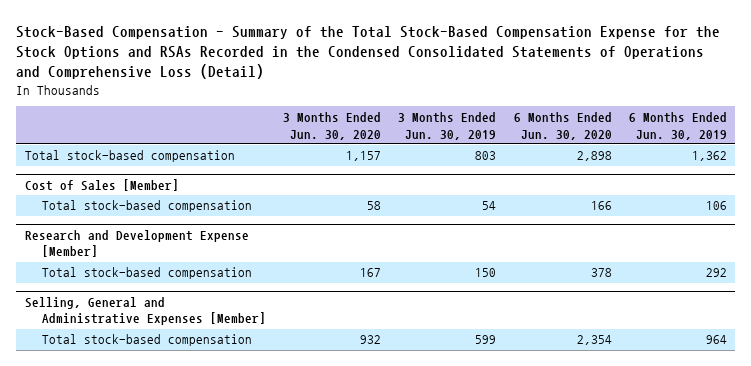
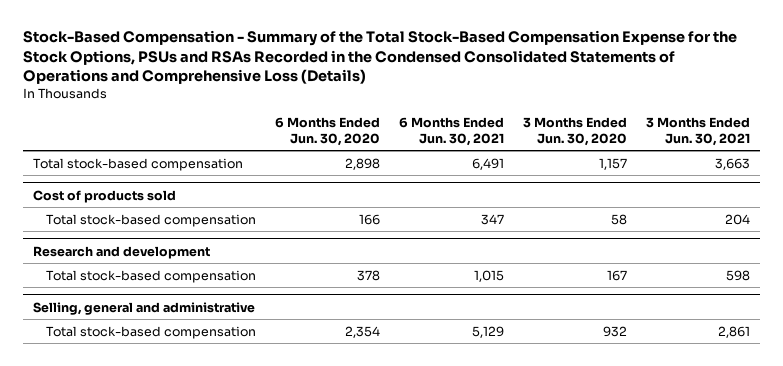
- Stock-Based Compensation - Summary of the Total Stock-Based Compensation Expense for the Stock Options and RSAs Recorded in the Condensed Consolidated Statements of Operations and Comprehensive Loss (Detail)
+ Stock-Based Compensation - Summary of the Total Stock-Based Compensation Expense for the Stock Options, PSUs and RSAs Recorded in the Condensed Consolidated Statements of Operations and Comprehensive Loss (Details)
- | 3 Months Ended Jun. 30, 2020 | 3 Months Ended Jun. 30, 2019 | 6 Months Ended Jun. 30, 2020 | 6 Months Ended Jun. 30, 2019
+ | 6 Months Ended Jun. 30, 2020 | 6 Months Ended Jun. 30, 2021 | 3 Months Ended Jun. 30, 2020 | 3 Months Ended Jun. 30, 2021
- Cost of Sales [Member]
+ Cost of products sold
- Research and Development Expense [Member]
+ Research and development
- Selling, General and Administrative Expenses [Member]
+ Selling, general and administrative

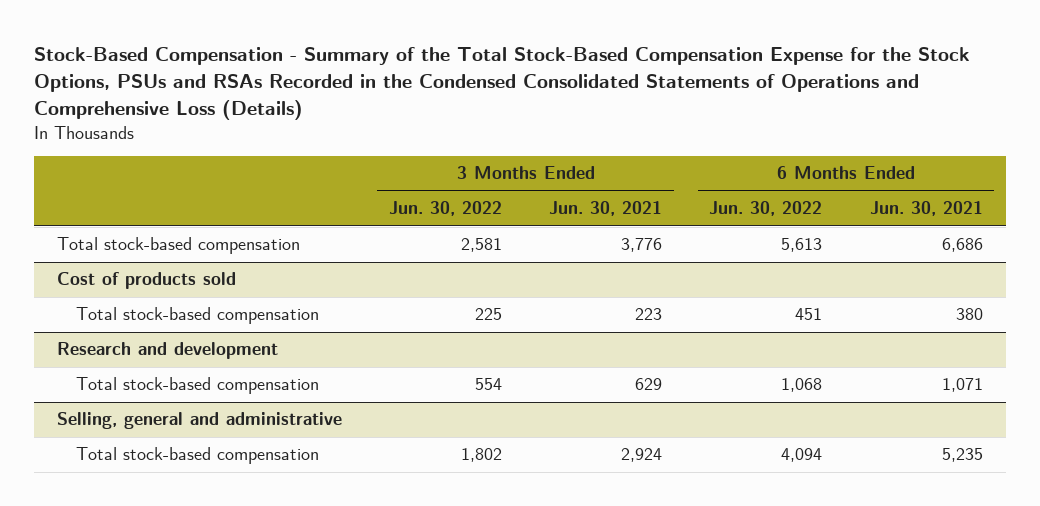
- | 6 Months Ended Jun. 30, 2020 | 6 Months Ended Jun. 30, 2021 | 3 Months Ended Jun. 30, 2020 | 3 Months Ended Jun. 30, 2021
+ | 3 Months Ended Jun. 30, 2022 | 3 Months Ended Jun. 30, 2021 | 6 Months Ended Jun. 30, 2022 | 6 Months Ended Jun. 30, 2021
- Total stock-based compensation | 2,898 | 6,491 | 1,157 | 3,663
+ Total stock-based compensation | 2,581 | 3,776 | 5,613 | 6,686
@ Cost of products sold
- Total stock-based compensation | 166 | 347 | 58 | 204
+ Total stock-based compensation | 225 | 223 | 451 | 380
@ Research and development
- Total stock-based compensation | 378 | 1,015 | 167 | 598
+ Total stock-based compensation | 554 | 629 | 1,068 | 1,071
@ Selling, general and administrative
- Total stock-based compensation | 2,354 | 5,129 | 932 | 2,861
+ Total stock-based compensation | 1,802 | 2,924 | 4,094 | 5,235

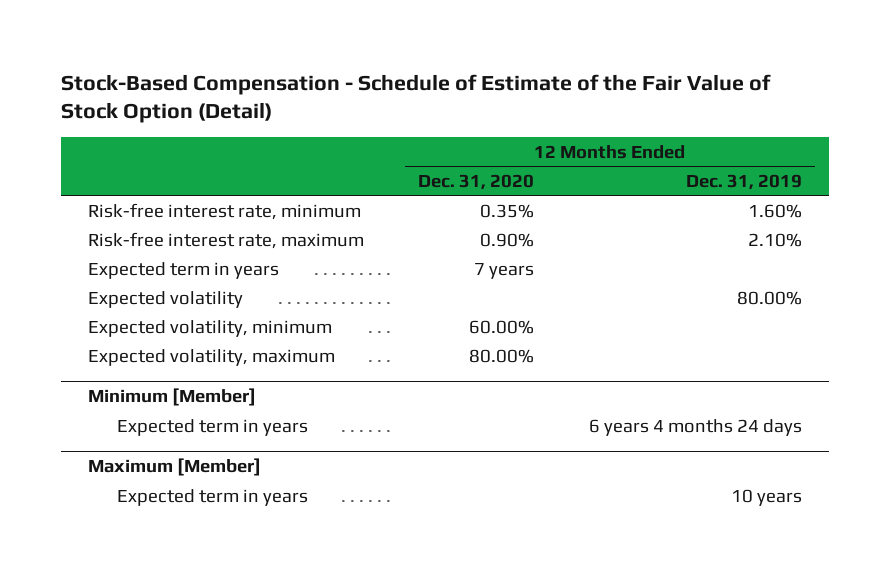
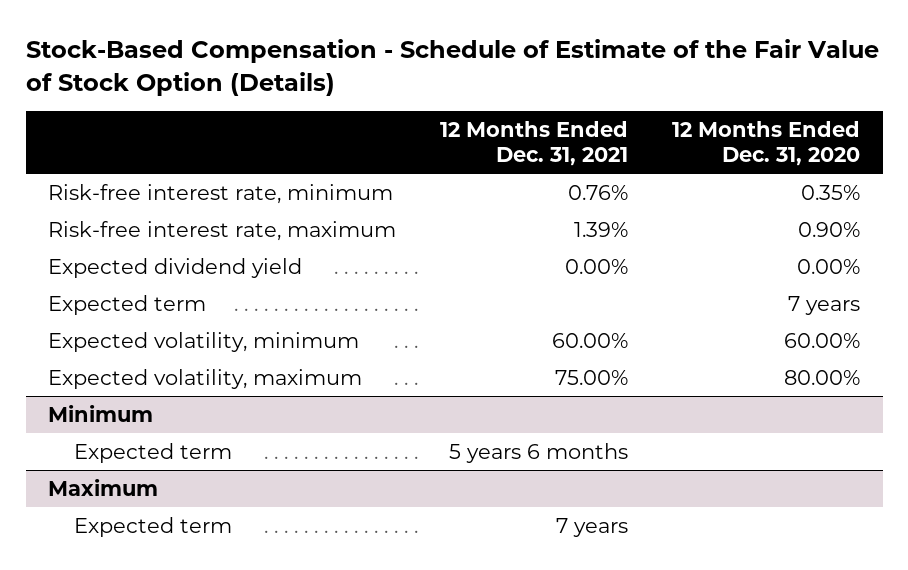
- Stock-Based Compensation - Schedule of Estimate of the Fair Value of Stock Option (Detail)
+ Stock-Based Compensation - Schedule of Estimate of the Fair Value of Stock Option (Details)
- | 12 Months Ended Dec. 31, 2020 | 12 Months Ended Dec. 31, 2019
+ | 12 Months Ended Dec. 31, 2021 | 12 Months Ended Dec. 31, 2020
- Expected term in years | 7 years |
- Expected volatility | | 80.00%
+ Expected dividend yield | 0.00% | 0.00%
+ Expected term | | 7 years
- Minimum [Member]
- Expected term in years | | 6 years 4 months 24 days
- Maximum [Member]
- Expected term in years | | 10 years
+ Minimum
+ Expected term | 5 years 6 months |
+ Maximum
+ Expected term | 7 years |

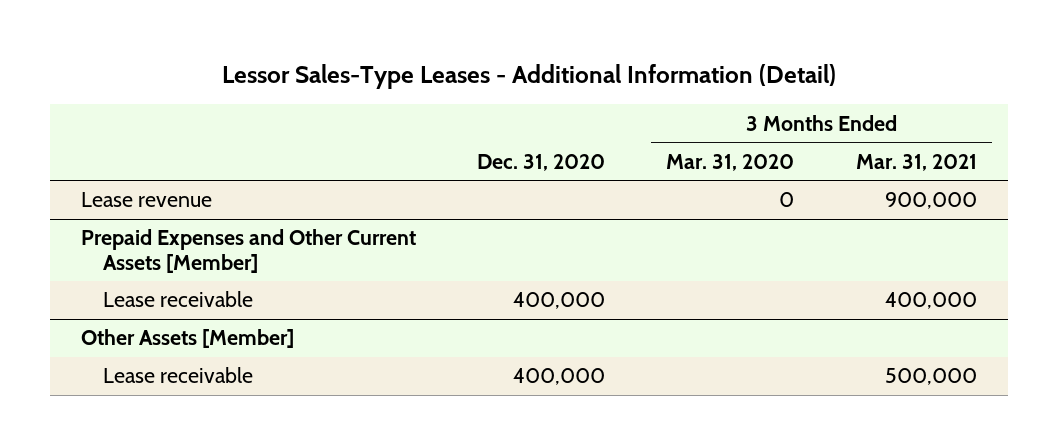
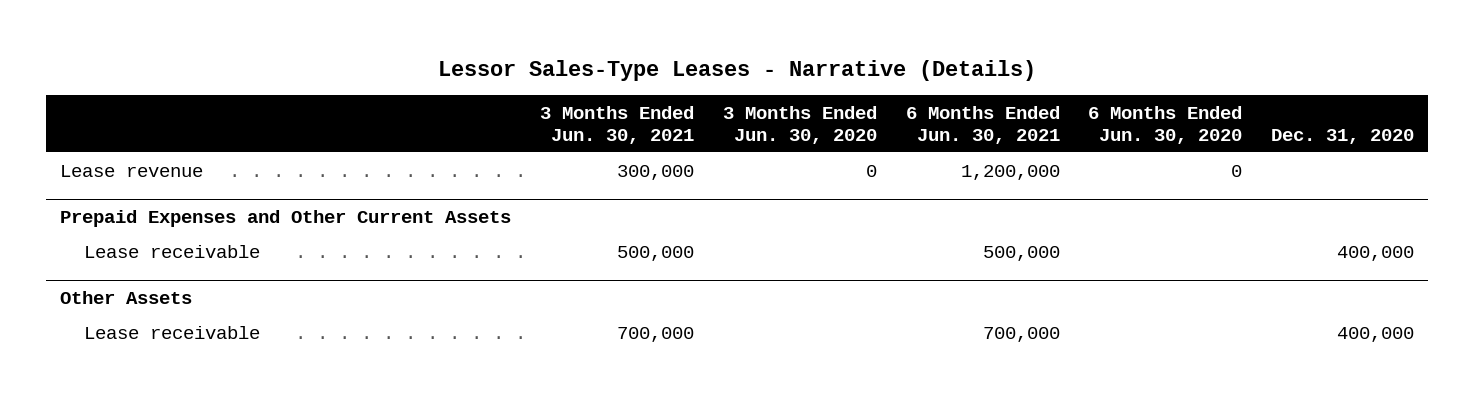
- Lessor Sales-Type Leases - Additional Information (Detail)
+ Lessor Sales-Type Leases - Narrative (Details)
- | Dec. 31, 2020 | 3 Months Ended Mar. 31, 2020 | 3 Months Ended Mar. 31, 2021
+ | 3 Months Ended Jun. 30, 2021 | 3 Months Ended Jun. 30, 2020 | 6 Months Ended Jun. 30, 2021 | 6 Months Ended Jun. 30, 2020 | Dec. 31, 2020
- Prepaid Expenses and Other Current Assets [Member]
+ Prepaid Expenses and Other Current Assets
- Other Assets [Member]
+ Other Assets

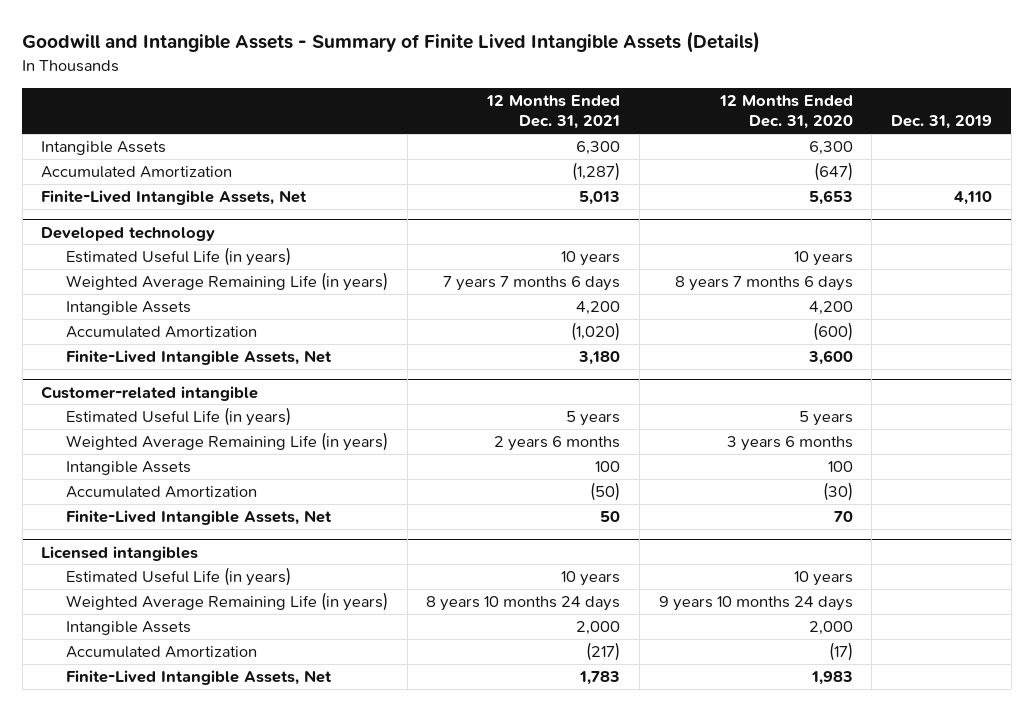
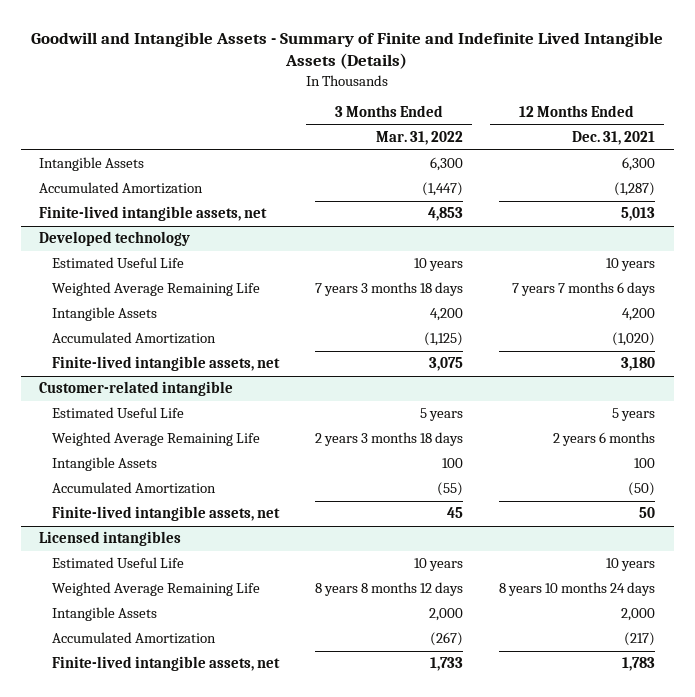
- Goodwill and Intangible Assets - Summary of Finite Lived Intangible Assets (Details)
+ Goodwill and Intangible Assets - Summary of Finite and Indefinite Lived Intangible Assets (Details)
- | 12 Months Ended Dec. 31, 2021 | 12 Months Ended Dec. 31, 2020 | Dec. 31, 2019
+ | 3 Months Ended Mar. 31, 2022 | 12 Months Ended Dec. 31, 2021
- Finite-Lived Intangible Assets, Net | 5,013 | 5,653 | 4,110
+ Finite-lived intangible assets, net | 4,853 | 5,013
@ Developed technology
- Estimated Useful Life (in years) | 10 years | 10 years |
- Weighted Average Remaining Life (in years) | 7 years 7 months 6 days | 8 years 7 months 6 days |
+ Estimated Useful Life | 10 years | 10 years
+ Weighted Average Remaining Life | 7 years 3 months 18 days | 7 years 7 months 6 days
- Finite-Lived Intangible Assets, Net | 3,180 | 3,600 |
+ Finite-lived intangible assets, net | 3,075 | 3,180
@ Customer-related intangible
- Estimated Useful Life (in years) | 5 years | 5 years |
- Weighted Average Remaining Life (in years) | 2 years 6 months | 3 years 6 months |
+ Estimated Useful Life | 5 years | 5 years
+ Weighted Average Remaining Life | 2 years 3 months 18 days | 2 years 6 months
- Finite-Lived Intangible Assets, Net | 50 | 70 |
+ Finite-lived intangible assets, net | 45 | 50
@ Licensed intangibles
- Estimated Useful Life (in years) | 10 years | 10 years |
- Weighted Average Remaining Life (in years) | 8 years 10 months 24 days | 9 years 10 months 24 days |
+ Estimated Useful Life | 10 years | 10 years
+ Weighted Average Remaining Life | 8 years 8 months 12 days | 8 years 10 months 24 days
- Finite-Lived Intangible Assets, Net | 1,783 | 1,983 |
+ Finite-lived intangible assets, net | 1,733 | 1,783

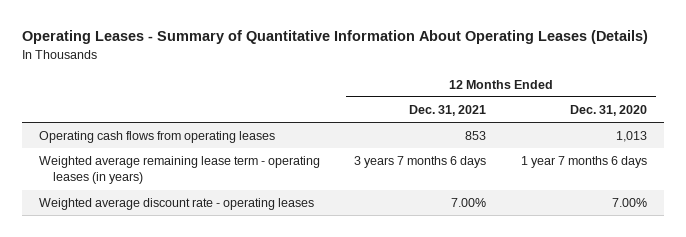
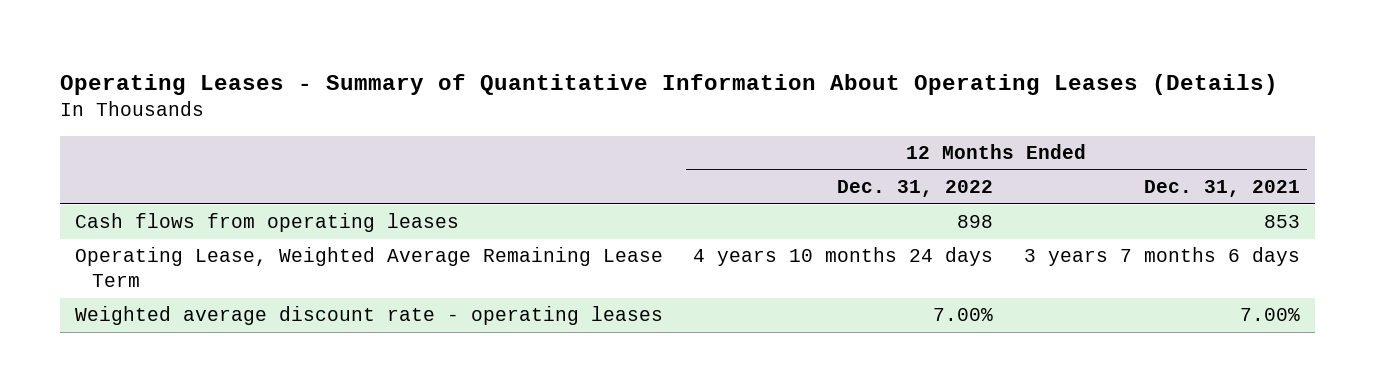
- | 12 Months Ended Dec. 31, 2021 | 12 Months Ended Dec. 31, 2020
+ | 12 Months Ended Dec. 31, 2022 | 12 Months Ended Dec. 31, 2021
- Operating cash flows from operating leases | 853 | 1,013
- Weighted average remaining lease term - operating leases (in years) | 3 years 7 months 6 days | 1 year 7 months 6 days
+ Cash flows from operating leases | 898 | 853
+ Operating Lease, Weighted Average Remaining Lease Term | 4 years 10 months 24 days | 3 years 7 months 6 days

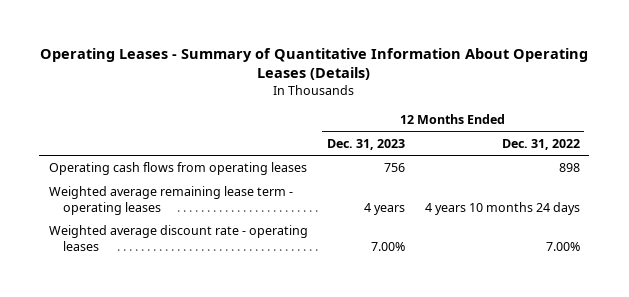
- | 12 Months Ended Dec. 31, 2022 | 12 Months Ended Dec. 31, 2021
+ | 12 Months Ended Dec. 31, 2023 | 12 Months Ended Dec. 31, 2022
- Cash flows from operating leases | 898 | 853
- Operating Lease, Weighted Average Remaining Lease Term | 4 years 10 months 24 days | 3 years 7 months 6 days
+ Operating cash flows from operating leases | 756 | 898
+ Weighted average remaining lease term - operating leases | 4 years | 4 years 10 months 24 days

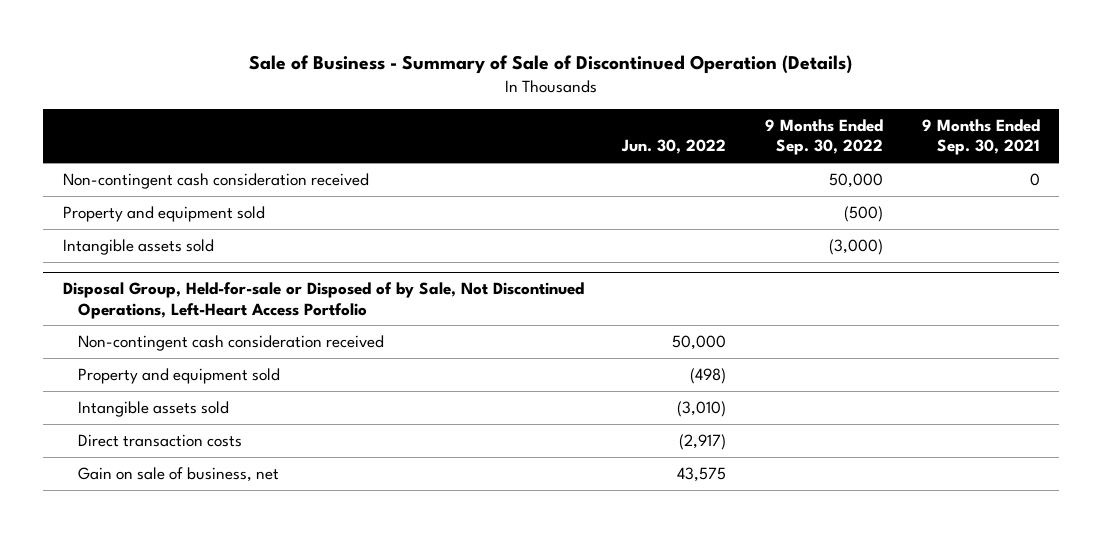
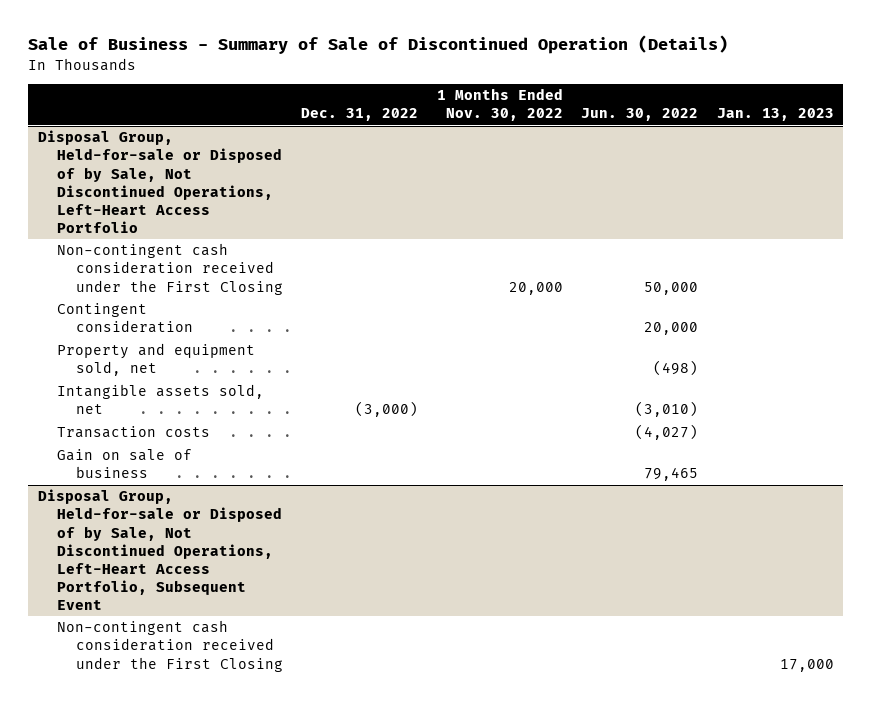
- | Jun. 30, 2022 | 9 Months Ended Sep. 30, 2022 | 9 Months Ended Sep. 30, 2021
+ | Dec. 31, 2022 | 1 Months Ended Nov. 30, 2022 | Jun. 30, 2022 | Jan. 13, 2023
- Non-contingent cash consideration received | | 50,000 | 0
- Property and equipment sold | | (500) |
- Intangible assets sold | | (3,000) |
@ Disposal Group, Held-for-sale or Disposed of by Sale, Not Discontinued Operations, Left-Heart Access Portfolio
- Non-contingent cash consideration received | 50,000 | |
- Property and equipment sold | (498) | |
- Intangible assets sold | (3,010) | |
- Direct transaction costs | (2,917) | |
- Gain on sale of business, net | 43,575 | |
+ Non-contingent cash consideration received under the First Closing | | 20,000 | 50,000 |
+ Contingent consideration | | | 20,000 |
+ Property and equipment sold, net | | | (498) |
+ Intangible assets sold, net | (3,000) | | (3,010) |
+ Transaction costs | | | (4,027) |
+ Gain on sale of business | | | 79,465 |
+ Disposal Group, Held-for-sale or Disposed of by Sale, Not Discontinued Operations, Left-Heart Access Portfolio, Subsequent Event
+ Non-contingent cash consideration received under the First Closing | | | | 17,000

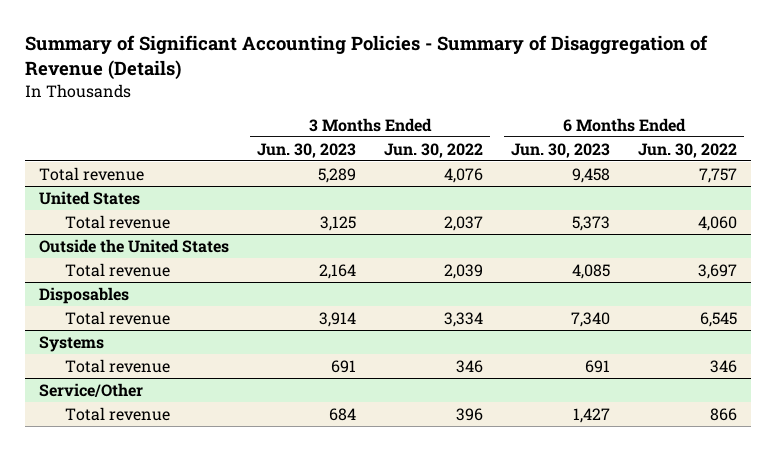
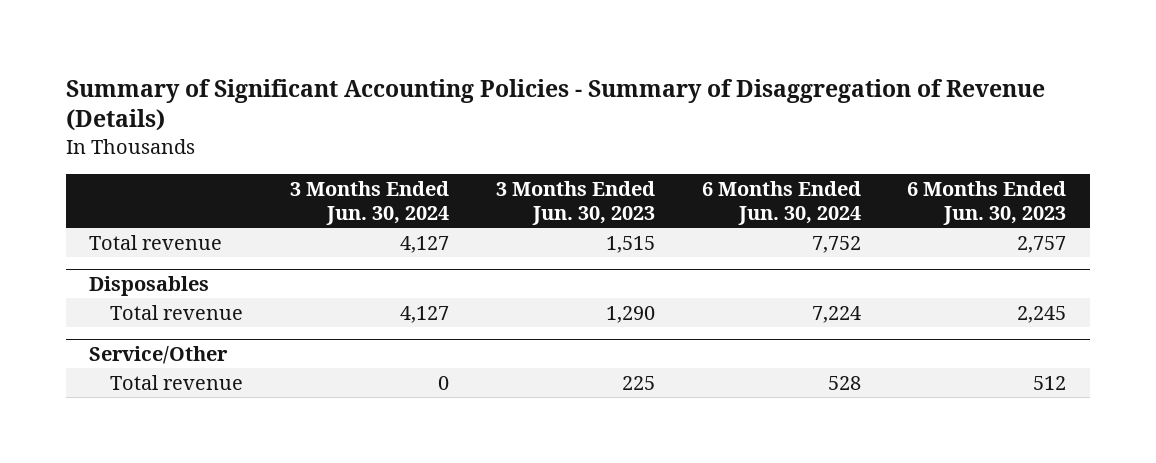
- | 3 Months Ended Jun. 30, 2023 | 3 Months Ended Jun. 30, 2022 | 6 Months Ended Jun. 30, 2023 | 6 Months Ended Jun. 30, 2022
+ | 3 Months Ended Jun. 30, 2024 | 3 Months Ended Jun. 30, 2023 | 6 Months Ended Jun. 30, 2024 | 6 Months Ended Jun. 30, 2023
- Total revenue | 5,289 | 4,076 | 9,458 | 7,757
- United States
- Total revenue | 3,125 | 2,037 | 5,373 | 4,060
- Outside the United States
- Total revenue | 2,164 | 2,039 | 4,085 | 3,697
+ Total revenue | 4,127 | 1,515 | 7,752 | 2,757
@ Disposables
- Total revenue | 3,914 | 3,334 | 7,340 | 6,545
- Systems
- Total revenue | 691 | 346 | 691 | 346
@ Disposables
+ Total revenue | 4,127 | 1,290 | 7,224 | 2,245
@ Service/Other
- Total revenue | 684 | 396 | 1,427 | 866
+ Total revenue | 0 | 225 | 528 | 512

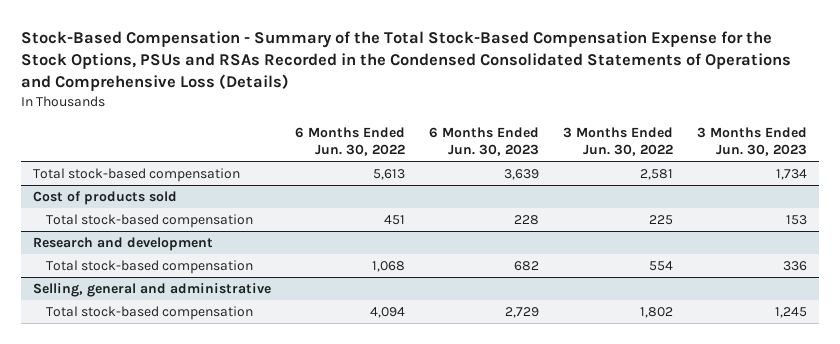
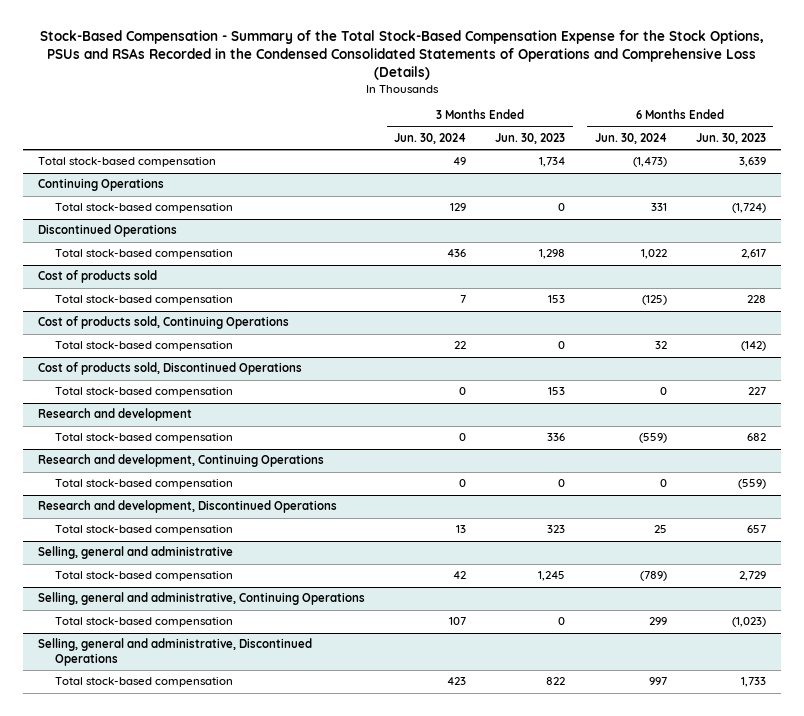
- | 6 Months Ended Jun. 30, 2022 | 6 Months Ended Jun. 30, 2023 | 3 Months Ended Jun. 30, 2022 | 3 Months Ended Jun. 30, 2023
+ | 3 Months Ended Jun. 30, 2024 | 3 Months Ended Jun. 30, 2023 | 6 Months Ended Jun. 30, 2024 | 6 Months Ended Jun. 30, 2023
+ Continuing Operations
+ Total stock-based compensation | 129 | 0 | 331 | (1,724)
+ Discontinued Operations
+ Total stock-based compensation | 436 | 1,298 | 1,022 | 2,617
+ Cost of products sold, Continuing Operations
+ Total stock-based compensation | 22 | 0 | 32 | (142)
+ Cost of products sold, Discontinued Operations
+ Total stock-based compensation | 0 | 153 | 0 | 227
+ Research and development, Continuing Operations
+ Total stock-based compensation | 0 | 0 | 0 | (559)
+ Research and development, Discontinued Operations
+ Total stock-based compensation | 13 | 323 | 25 | 657
+ Selling, general and administrative, Continuing Operations
+ Total stock-based compensation | 107 | 0 | 299 | (1,023)
+ Selling, general and administrative, Discontinued Operations
+ Total stock-based compensation | 423 | 822 | 997 | 1,733

